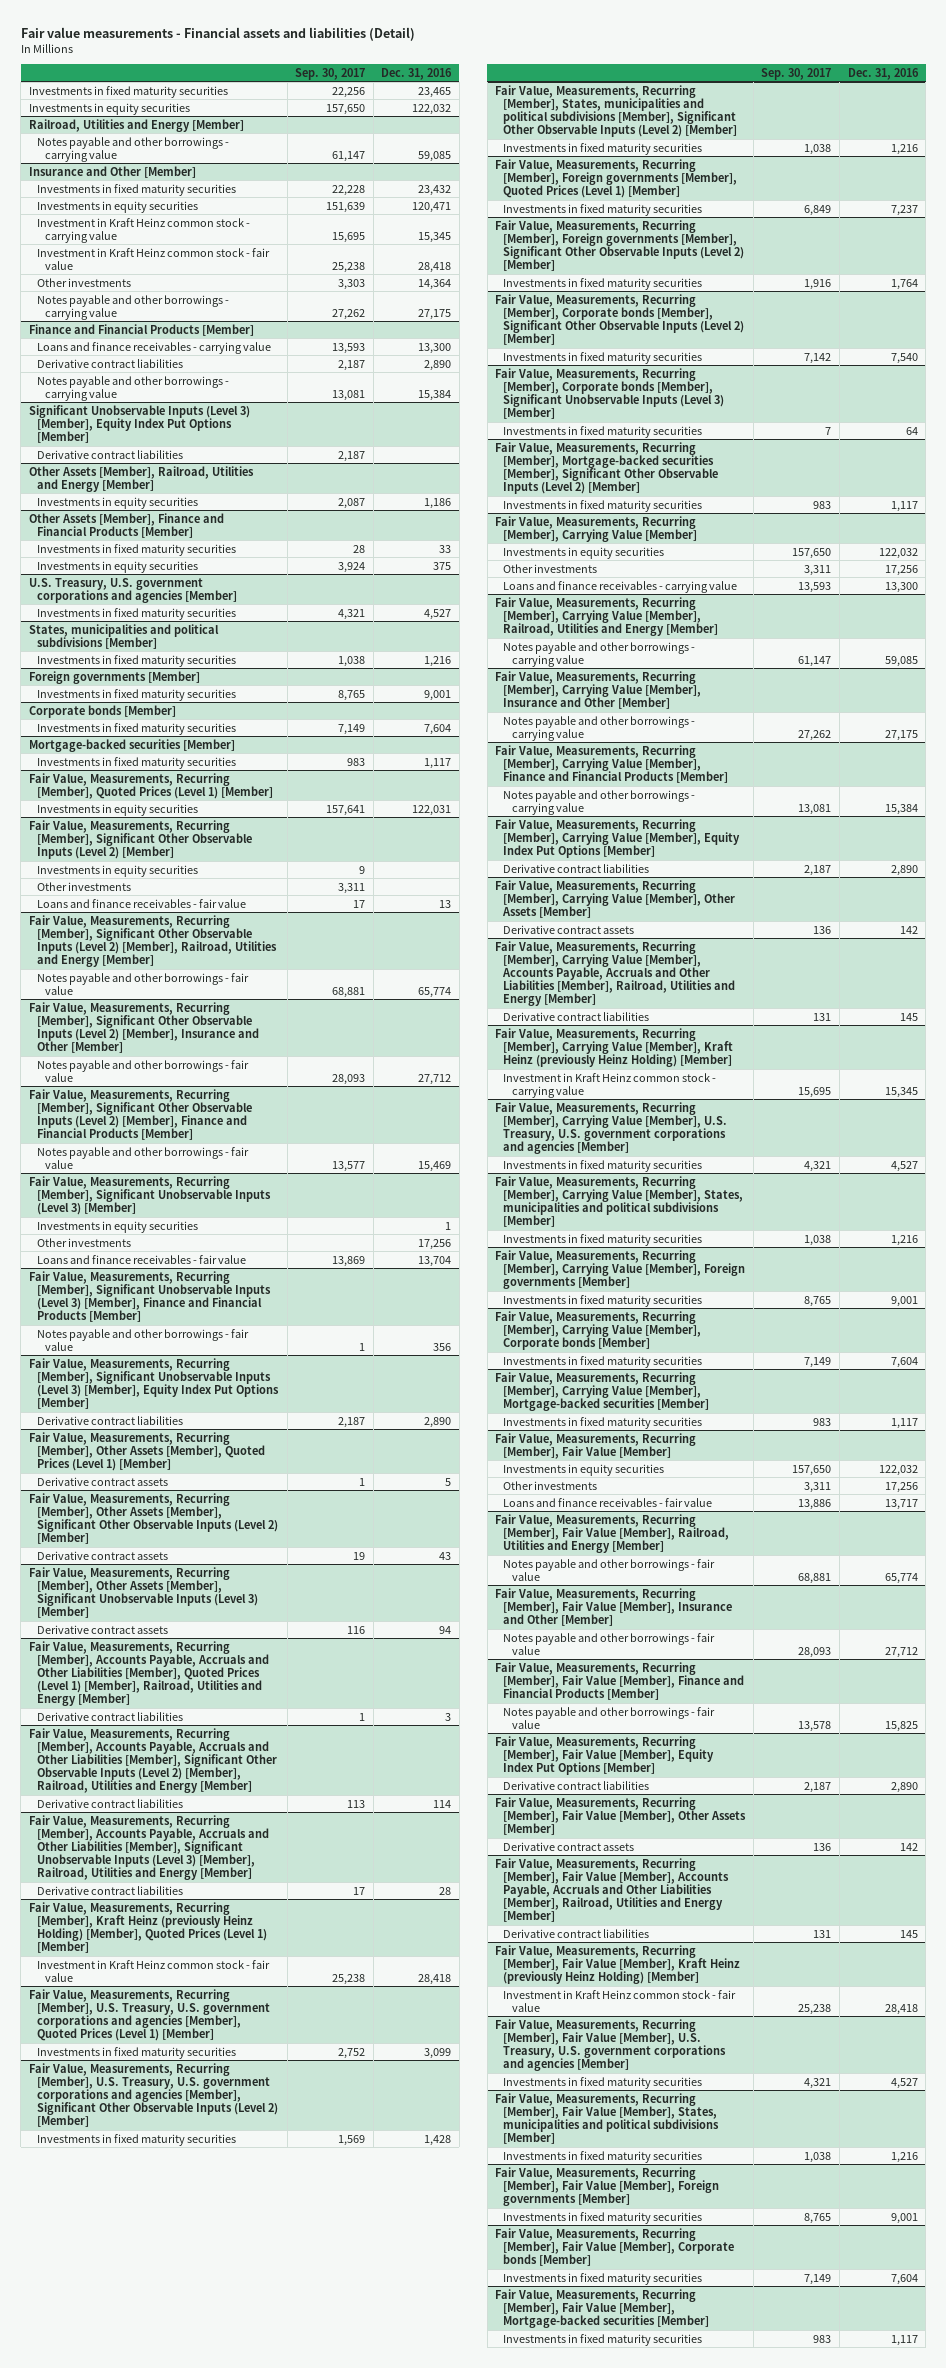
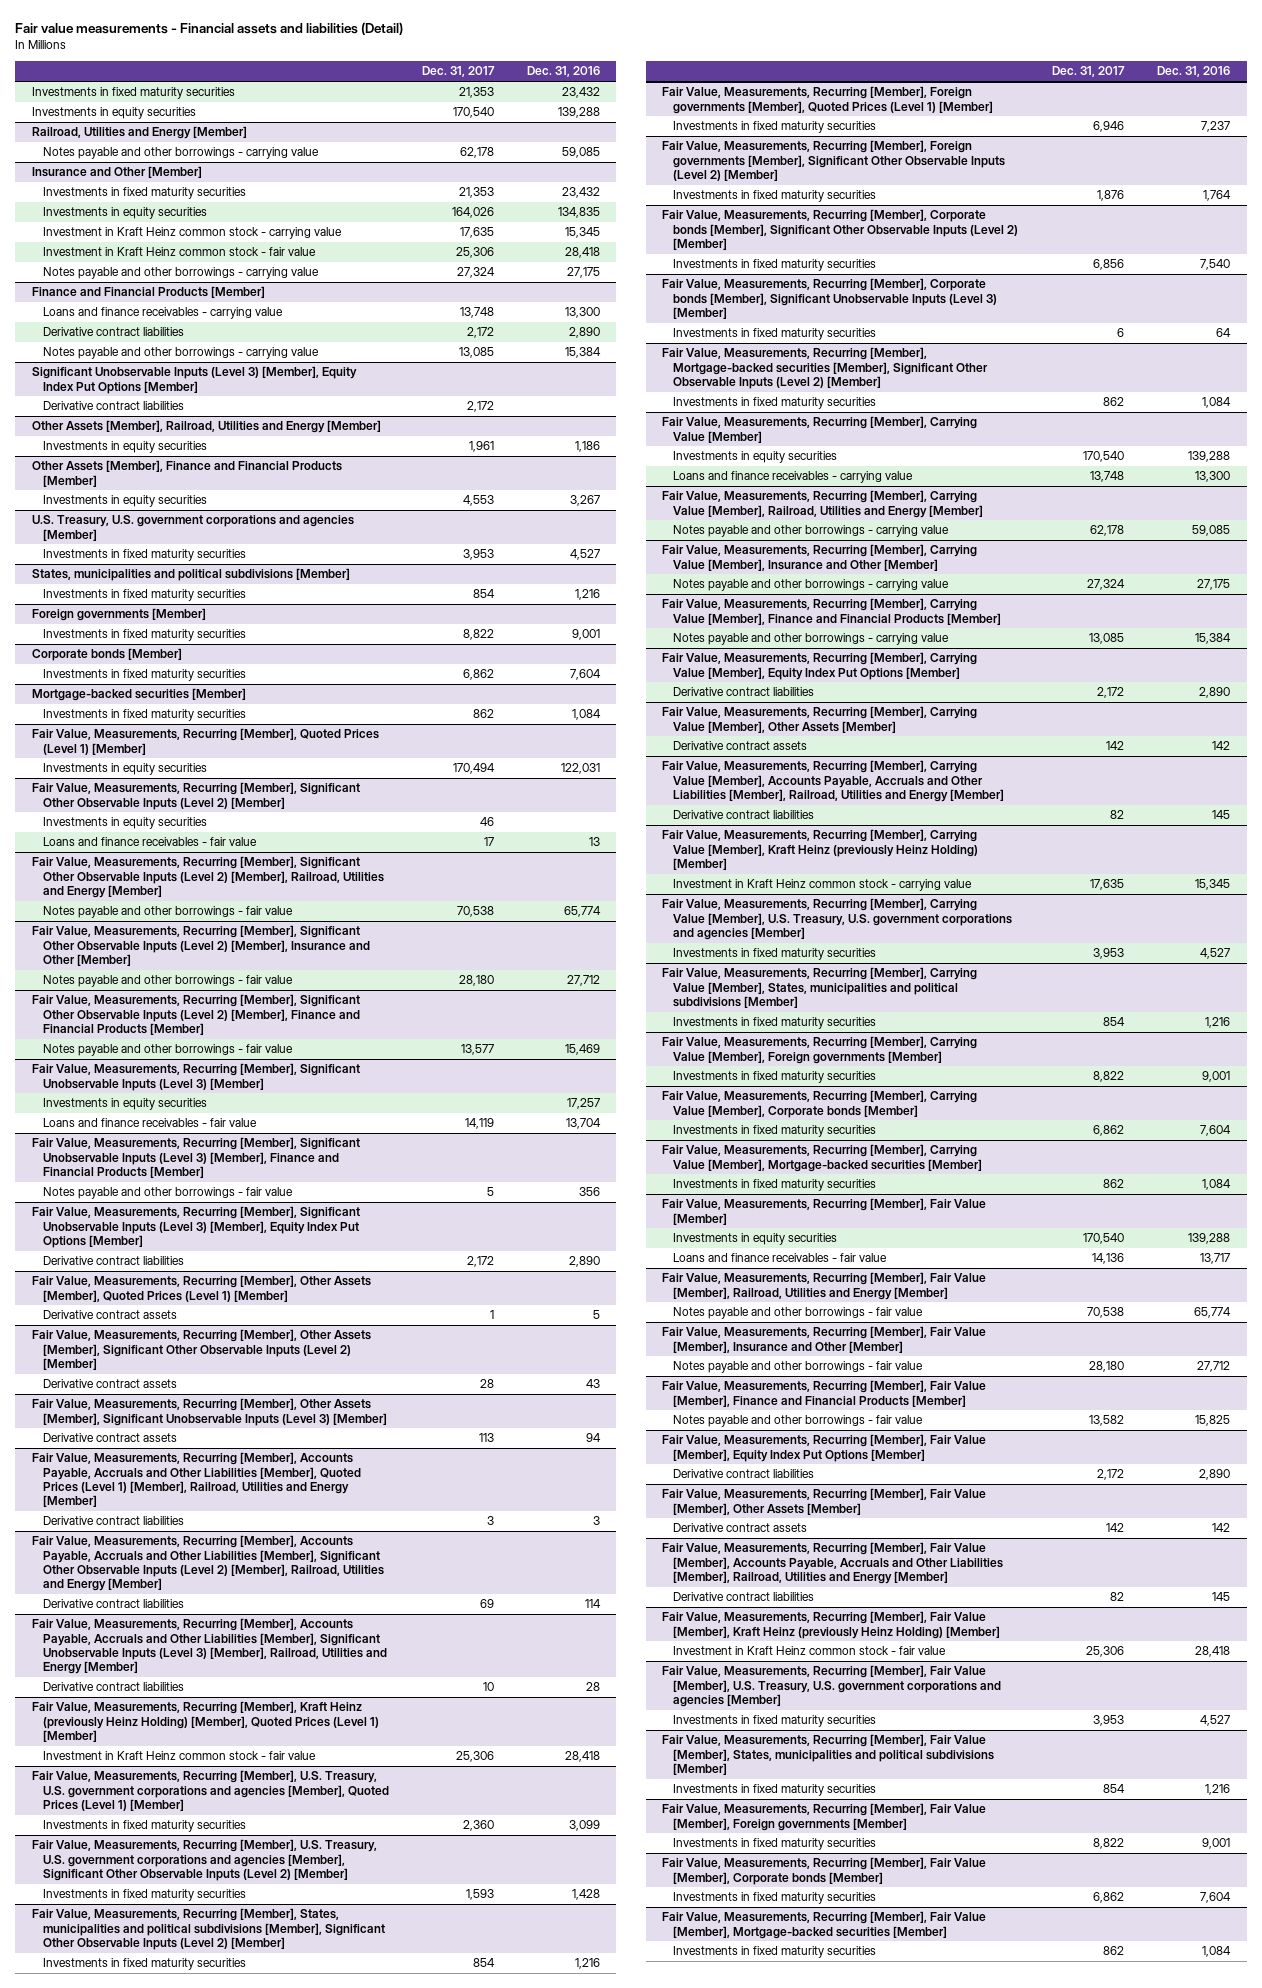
- | Sep. 30, 2017 | Dec. 31, 2016
+ | Dec. 31, 2017 | Dec. 31, 2016
- Investments in fixed maturity securities | 22,256 | 23,465
- Investments in equity securities | 157,650 | 122,032
+ Investments in fixed maturity securities | 21,353 | 23,432
+ Investments in equity securities | 170,540 | 139,288
@ Insurance and Other [Member]
- Investments in equity securities | 151,639 | 120,471
+ Investments in equity securities | 164,026 | 134,835
- Other investments | 3,303 | 14,364
@ Other Assets [Member], Finance and Financial Products [Member]
- Investments in fixed maturity securities | 28 | 33
- Investments in equity securities | 3,924 | 375
+ Investments in equity securities | 4,553 | 3,267
@ Mortgage-backed securities [Member]
- Investments in fixed maturity securities | 983 | 1,117
+ Investments in fixed maturity securities | 862 | 1,084
@ Fair Value, Measurements, Recurring [Member], Significant Other Observable Inputs (Level 2) [Member]
- Other investments | 3,311 |
@ Fair Value, Measurements, Recurring [Member], Significant Unobservable Inputs (Level 3) [Member]
- Investments in equity securities | | 1
- Other investments | | 17,256
+ Investments in equity securities | | 17,257
@ Fair Value, Measurements, Recurring [Member], Mortgage-backed securities [Member], Significant Other Observable Inputs (Level 2) [Member]
- Investments in fixed maturity securities | 983 | 1,117
+ Investments in fixed maturity securities | 862 | 1,084
@ Fair Value, Measurements, Recurring [Member], Carrying Value [Member]
- Investments in equity securities | 157,650 | 122,032
- Other investments | 3,311 | 17,256
+ Investments in equity securities | 170,540 | 139,288
@ Fair Value, Measurements, Recurring [Member], Carrying Value [Member], Mortgage-backed securities [Member]
- Investments in fixed maturity securities | 983 | 1,117
+ Investments in fixed maturity securities | 862 | 1,084
@ Fair Value, Measurements, Recurring [Member], Fair Value [Member]
- Investments in equity securities | 157,650 | 122,032
- Other investments | 3,311 | 17,256
+ Investments in equity securities | 170,540 | 139,288
@ Fair Value, Measurements, Recurring [Member], Fair Value [Member], Mortgage-backed securities [Member]
- Investments in fixed maturity securities | 983 | 1,117
+ Investments in fixed maturity securities | 862 | 1,084

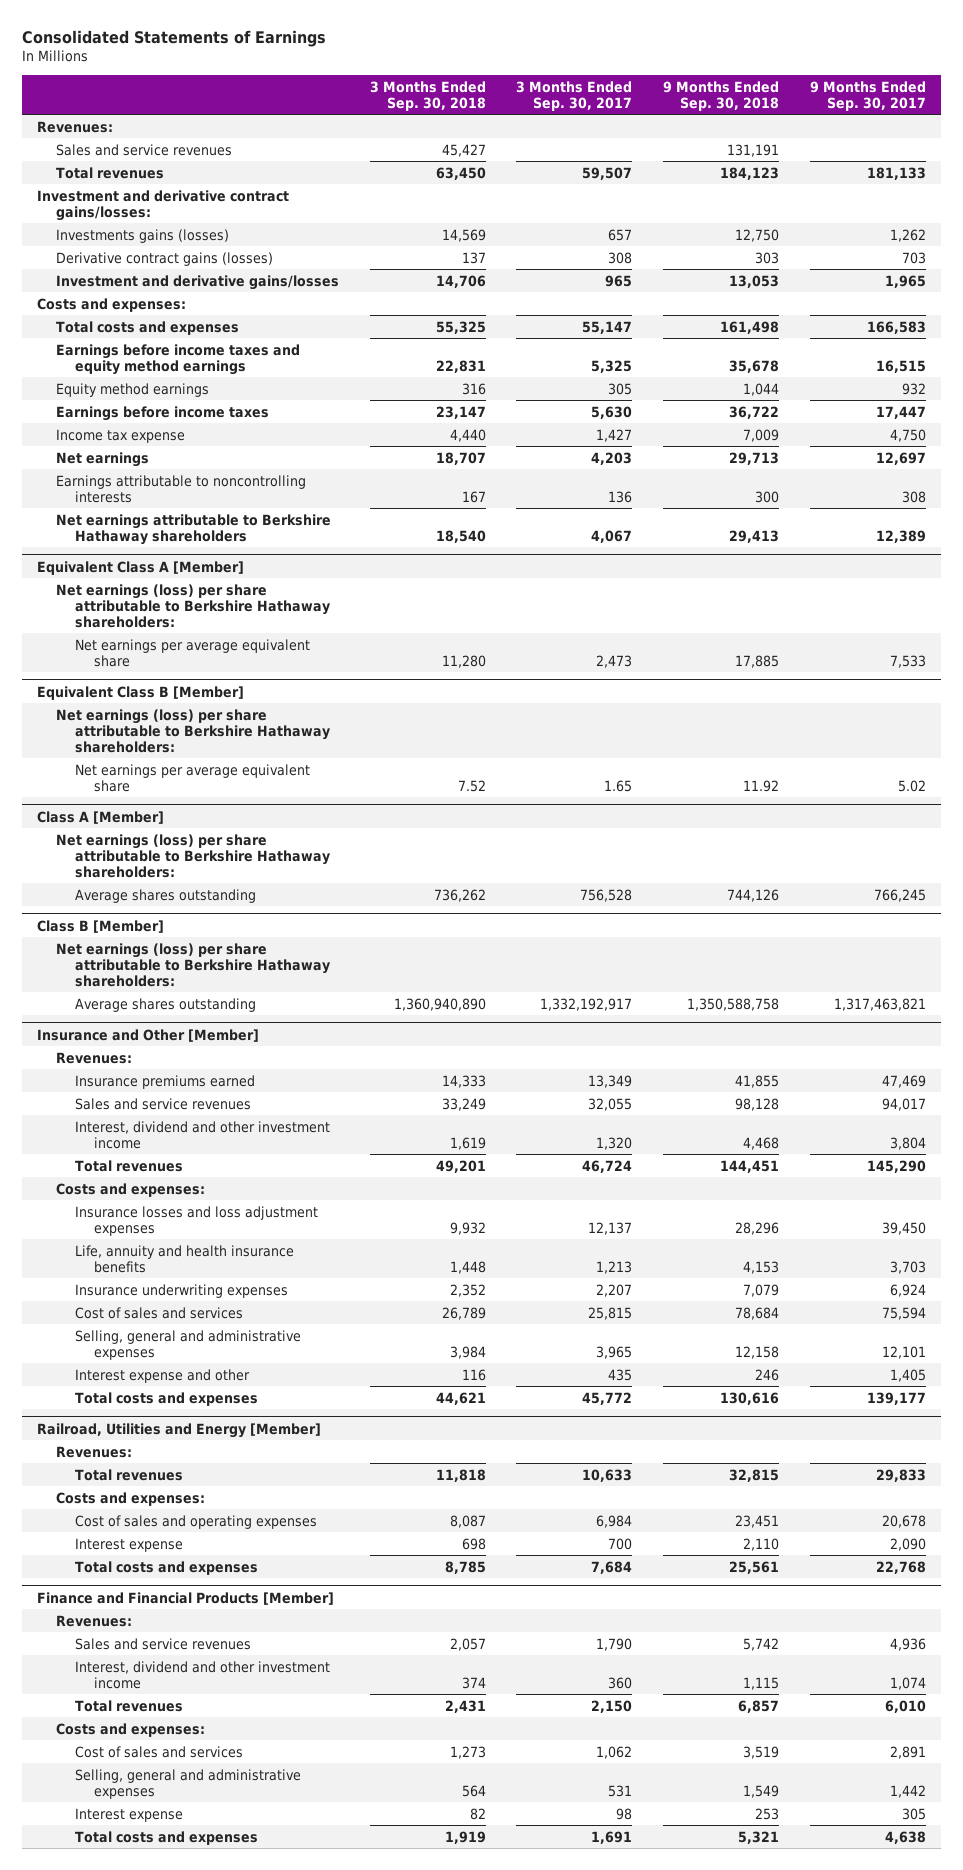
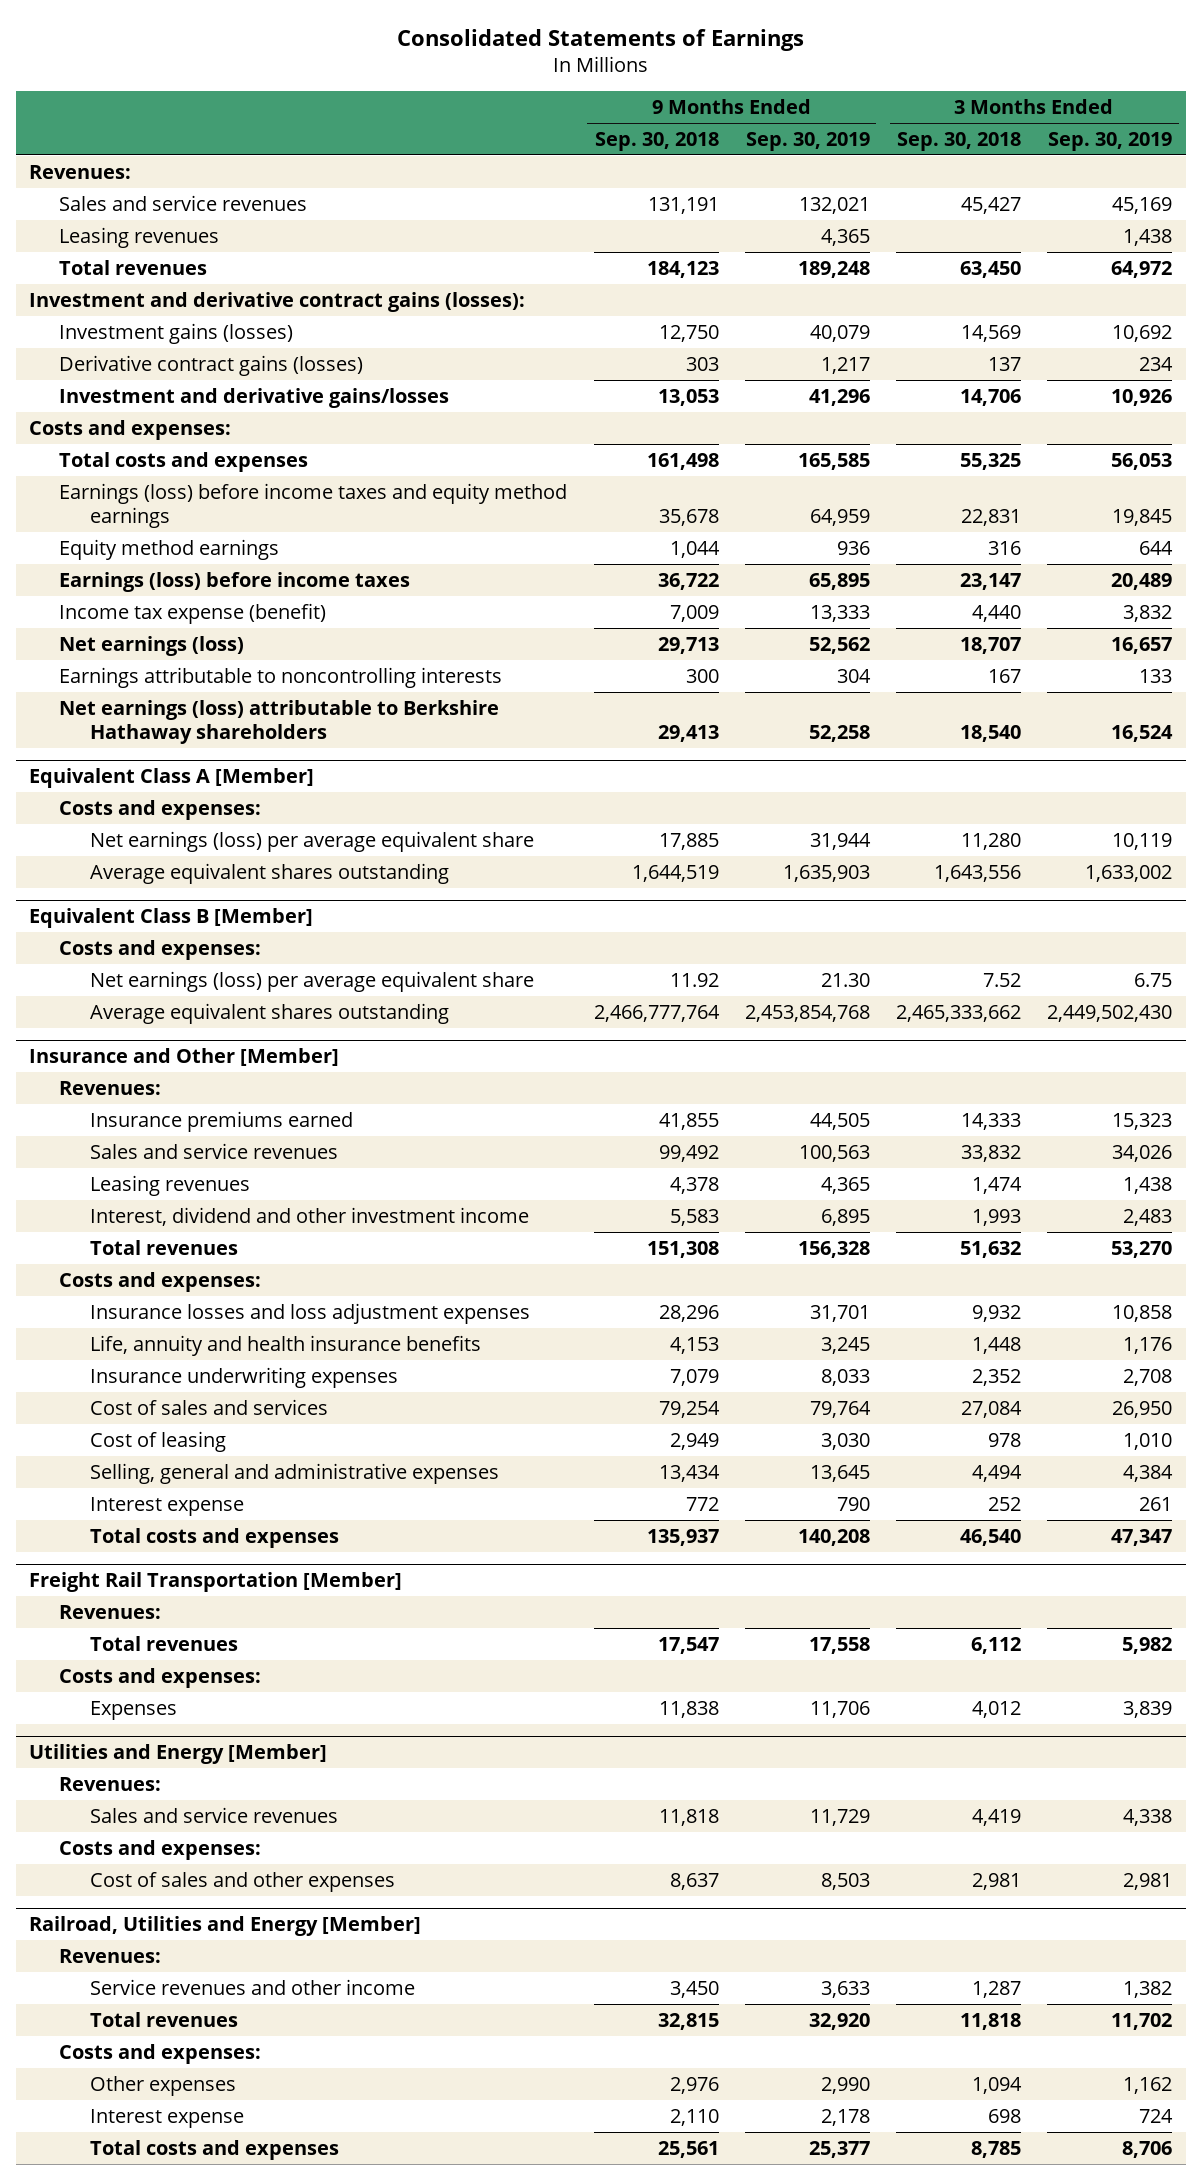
- | 3 Months Ended Sep. 30, 2018 | 3 Months Ended Sep. 30, 2017 | 9 Months Ended Sep. 30, 2018 | 9 Months Ended Sep. 30, 2017
+ | 9 Months Ended Sep. 30, 2018 | 9 Months Ended Sep. 30, 2019 | 3 Months Ended Sep. 30, 2018 | 3 Months Ended Sep. 30, 2019
+ Leasing revenues | | 4,365 | | 1,438
- Investment and derivative contract gains/losses:
- Investments gains (losses) | 14,569 | 657 | 12,750 | 1,262
+ Investment and derivative contract gains (losses):
+ Investment gains (losses) | 12,750 | 40,079 | 14,569 | 10,692
- Earnings before income taxes and equity method earnings | 22,831 | 5,325 | 35,678 | 16,515
+ Earnings (loss) before income taxes and equity method earnings | 35,678 | 64,959 | 22,831 | 19,845
- Earnings before income taxes | 23,147 | 5,630 | 36,722 | 17,447
- Income tax expense | 4,440 | 1,427 | 7,009 | 4,750
- Net earnings | 18,707 | 4,203 | 29,713 | 12,697
+ Earnings (loss) before income taxes | 36,722 | 65,895 | 23,147 | 20,489
+ Income tax expense (benefit) | 7,009 | 13,333 | 4,440 | 3,832
+ Net earnings (loss) | 29,713 | 52,562 | 18,707 | 16,657
- Net earnings attributable to Berkshire Hathaway shareholders | 18,540 | 4,067 | 29,413 | 12,389
+ Net earnings (loss) attributable to Berkshire Hathaway shareholders | 29,413 | 52,258 | 18,540 | 16,524
@ Equivalent Class A [Member]
- Net earnings (loss) per share attributable to Berkshire Hathaway shareholders:
- Net earnings per average equivalent share | 11,280 | 2,473 | 17,885 | 7,533
+ Costs and expenses:
+ Net earnings (loss) per average equivalent share | 17,885 | 31,944 | 11,280 | 10,119
+ Average equivalent shares outstanding | 1,644,519 | 1,635,903 | 1,643,556 | 1,633,002
@ Equivalent Class B [Member]
- Net earnings (loss) per share attributable to Berkshire Hathaway shareholders:
- Net earnings per average equivalent share | 7.52 | 1.65 | 11.92 | 5.02
- Class A [Member]
- Net earnings (loss) per share attributable to Berkshire Hathaway shareholders:
- Average shares outstanding | 736,262 | 756,528 | 744,126 | 766,245
- Class B [Member]
- Net earnings (loss) per share attributable to Berkshire Hathaway shareholders:
- Average shares outstanding | 1,360,940,890 | 1,332,192,917 | 1,350,588,758 | 1,317,463,821
@ Equivalent Class B [Member]
+ Costs and expenses:
+ Net earnings (loss) per average equivalent share | 11.92 | 21.30 | 7.52 | 6.75
+ Average equivalent shares outstanding | 2,466,777,764 | 2,453,854,768 | 2,465,333,662 | 2,449,502,430
@ Insurance and Other [Member]
- Sales and service revenues | 33,249 | 32,055 | 98,128 | 94,017
- Interest, dividend and other investment income | 1,619 | 1,320 | 4,468 | 3,804
- Total revenues | 49,201 | 46,724 | 144,451 | 145,290
+ Sales and service revenues | 99,492 | 100,563 | 33,832 | 34,026
+ Leasing revenues | 4,378 | 4,365 | 1,474 | 1,438
+ Interest, dividend and other investment income | 5,583 | 6,895 | 1,993 | 2,483
+ Total revenues | 151,308 | 156,328 | 51,632 | 53,270
- Cost of sales and services | 26,789 | 25,815 | 78,684 | 75,594
- Selling, general and administrative expenses | 3,984 | 3,965 | 12,158 | 12,101
- Interest expense and other | 116 | 435 | 246 | 1,405
- Total costs and expenses | 44,621 | 45,772 | 130,616 | 139,177
+ Cost of sales and services | 79,254 | 79,764 | 27,084 | 26,950
+ Cost of leasing | 2,949 | 3,030 | 978 | 1,010
+ Selling, general and administrative expenses | 13,434 | 13,645 | 4,494 | 4,384
+ Interest expense | 772 | 790 | 252 | 261
+ Total costs and expenses | 135,937 | 140,208 | 46,540 | 47,347
+ Freight Rail Transportation [Member]
+ Revenues:
+ Total revenues | 17,547 | 17,558 | 6,112 | 5,982
+ Costs and expenses:
+ Expenses | 11,838 | 11,706 | 4,012 | 3,839
+ Utilities and Energy [Member]
+ Revenues:
+ Sales and service revenues | 11,818 | 11,729 | 4,419 | 4,338
+ Costs and expenses:
+ Cost of sales and other expenses | 8,637 | 8,503 | 2,981 | 2,981
@ Railroad, Utilities and Energy [Member]
+ Service revenues and other income | 3,450 | 3,633 | 1,287 | 1,382
- Cost of sales and operating expenses | 8,087 | 6,984 | 23,451 | 20,678
+ Other expenses | 2,976 | 2,990 | 1,094 | 1,162
- Finance and Financial Products [Member]
- Revenues:
- Sales and service revenues | 2,057 | 1,790 | 5,742 | 4,936
- Interest, dividend and other investment income | 374 | 360 | 1,115 | 1,074
- Total revenues | 2,431 | 2,150 | 6,857 | 6,010
- Costs and expenses:
- Cost of sales and services | 1,273 | 1,062 | 3,519 | 2,891
- Selling, general and administrative expenses | 564 | 531 | 1,549 | 1,442
- Interest expense | 82 | 98 | 253 | 305
- Total costs and expenses | 1,919 | 1,691 | 5,321 | 4,638

